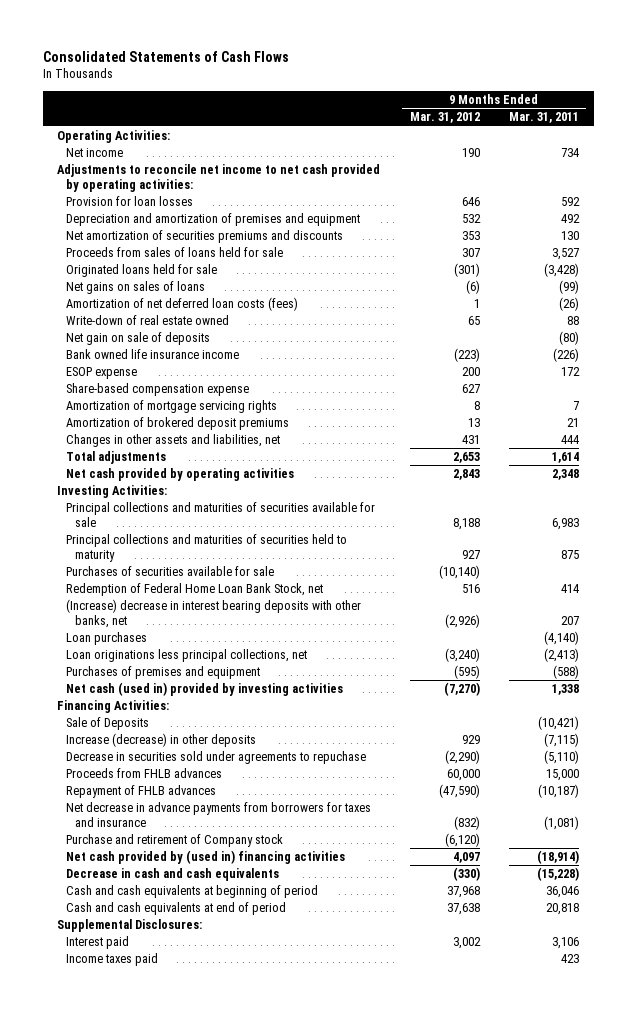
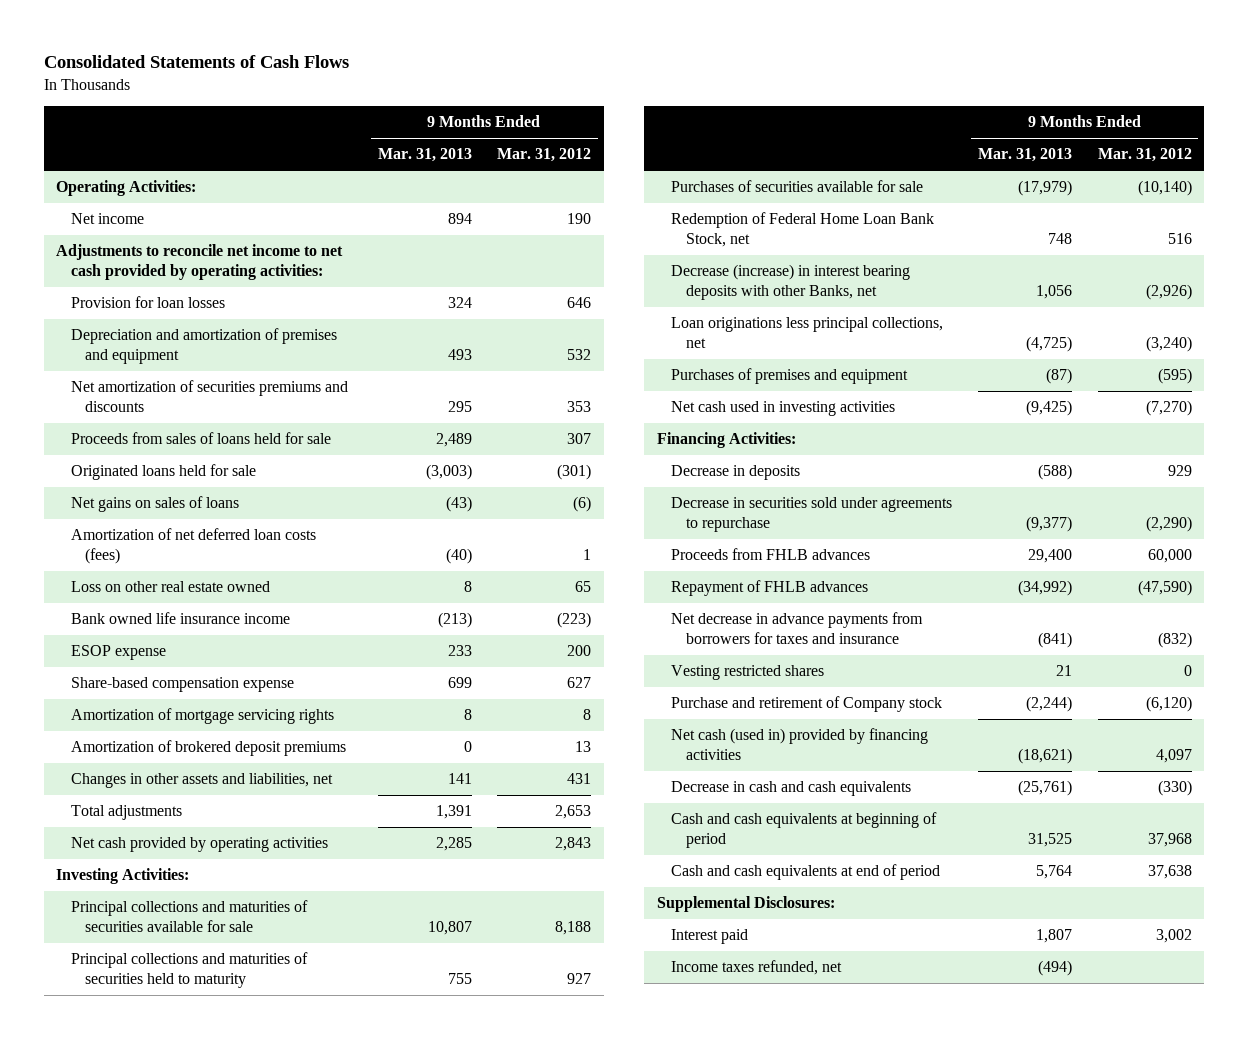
- | 9 Months Ended Mar. 31, 2012 | 9 Months Ended Mar. 31, 2011
+ | 9 Months Ended Mar. 31, 2013 | 9 Months Ended Mar. 31, 2012
- Write-down of real estate owned | 65 | 88
- Net gain on sale of deposits | | (80)
+ Loss on other real estate owned | 8 | 65
- (Increase) decrease in interest bearing deposits with other banks, net | (2,926) | 207
- Loan purchases | | (4,140)
+ Decrease (increase) in interest bearing deposits with other Banks, net | 1,056 | (2,926)
- Net cash (used in) provided by investing activities | (7,270) | 1,338
+ Net cash used in investing activities | (9,425) | (7,270)
- Sale of Deposits | | (10,421)
- Increase (decrease) in other deposits | 929 | (7,115)
- Decrease in securities sold under agreements to repuchase | (2,290) | (5,110)
+ Decrease in deposits | (588) | 929
+ Decrease in securities sold under agreements to repurchase | (9,377) | (2,290)
+ Vesting restricted shares | 21 | 0
- Net cash provided by (used in) financing activities | 4,097 | (18,914)
+ Net cash (used in) provided by financing activities | (18,621) | 4,097
- Income taxes paid | | 423
+ Income taxes refunded, net | (494) |

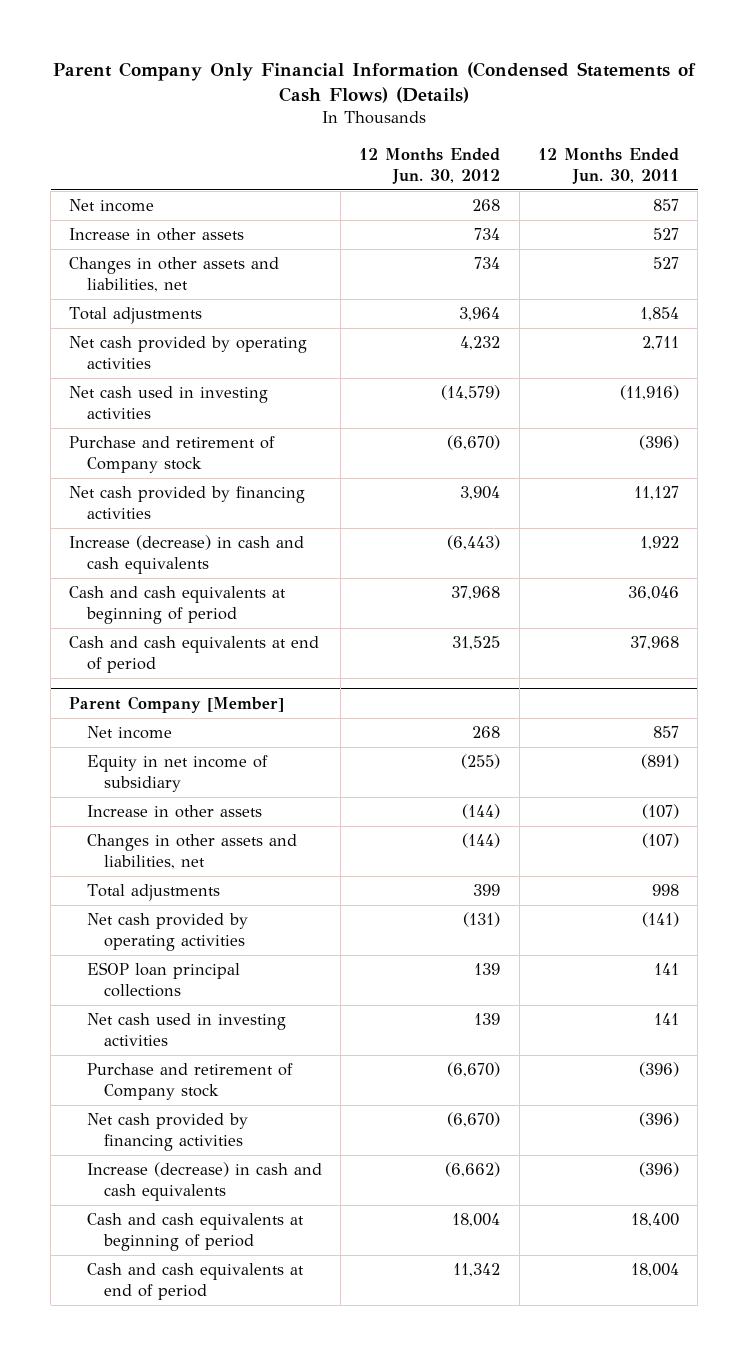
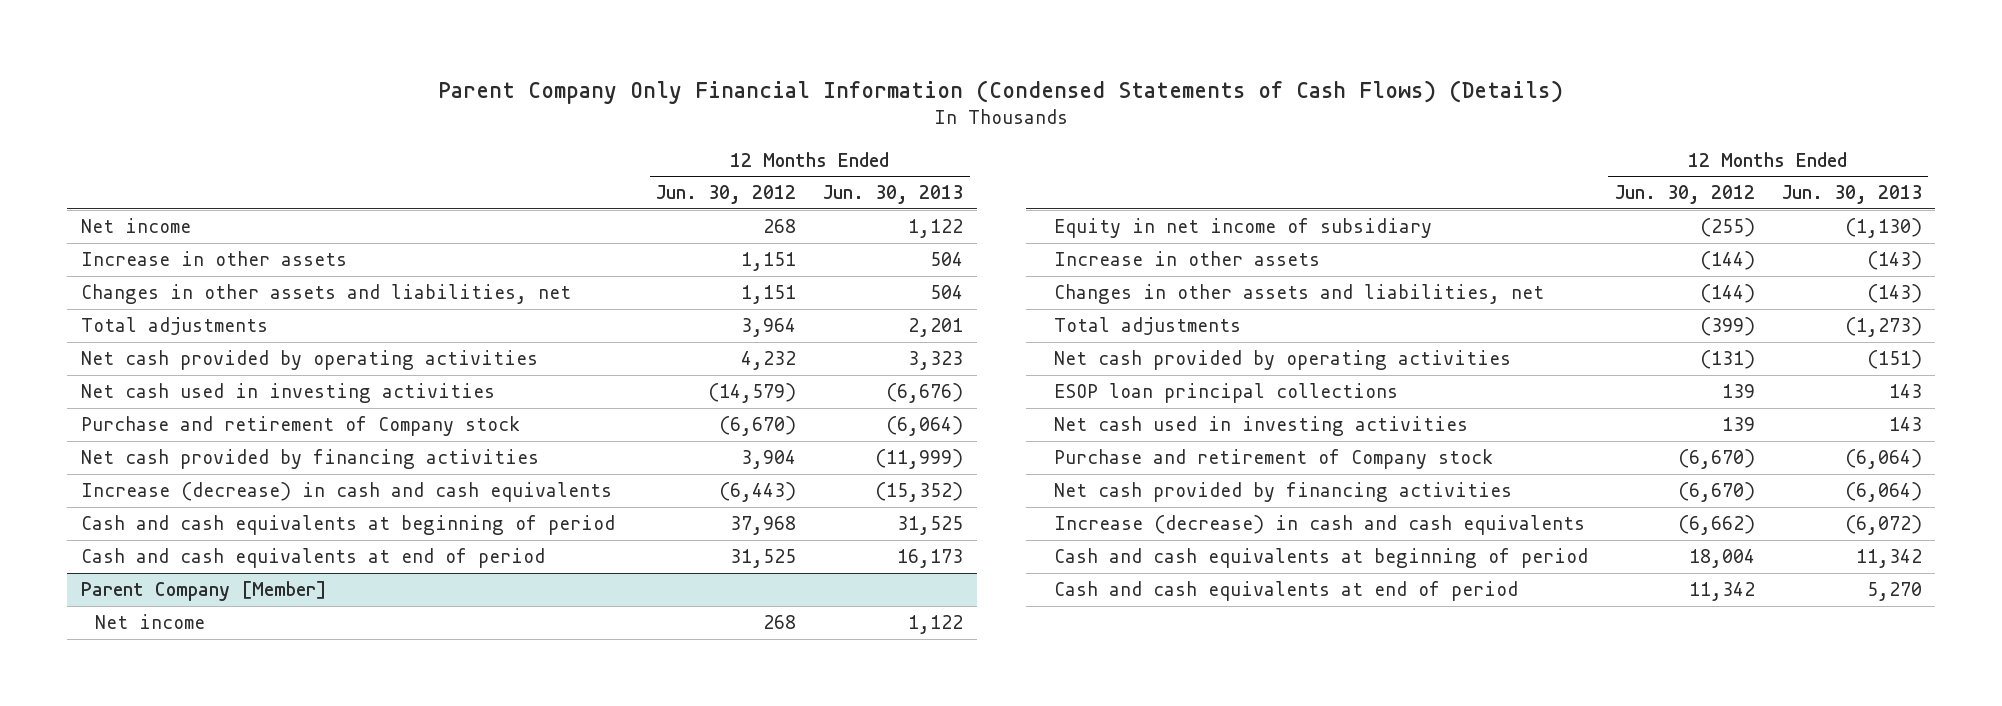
- | 12 Months Ended Jun. 30, 2012 | 12 Months Ended Jun. 30, 2011
+ | 12 Months Ended Jun. 30, 2012 | 12 Months Ended Jun. 30, 2013
- Increase in other assets | 734 | 527
- Changes in other assets and liabilities, net | 734 | 527
+ Increase in other assets | 1,151 | 504
+ Changes in other assets and liabilities, net | 1,151 | 504
@ Parent Company [Member]
- Total adjustments | 399 | 998
+ Total adjustments | (399) | (1,273)

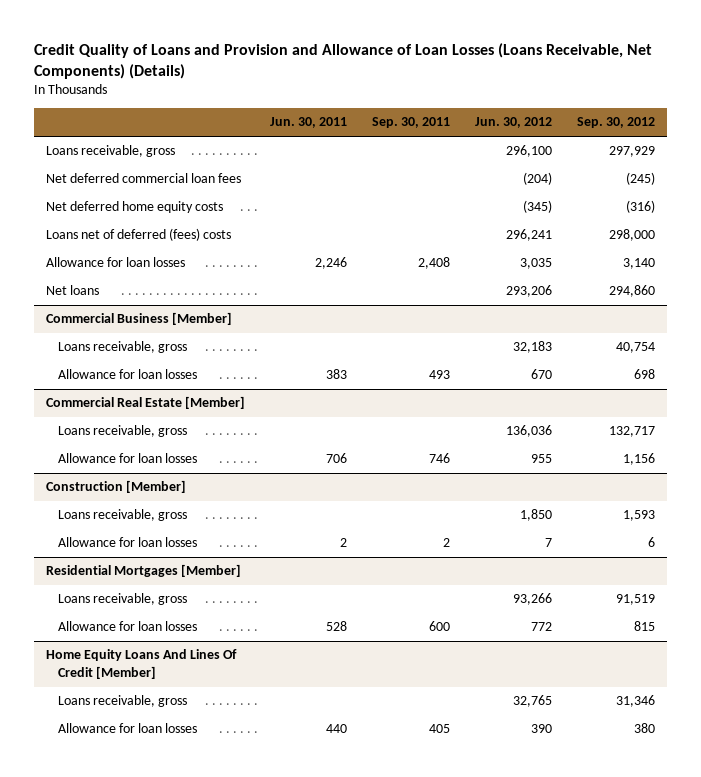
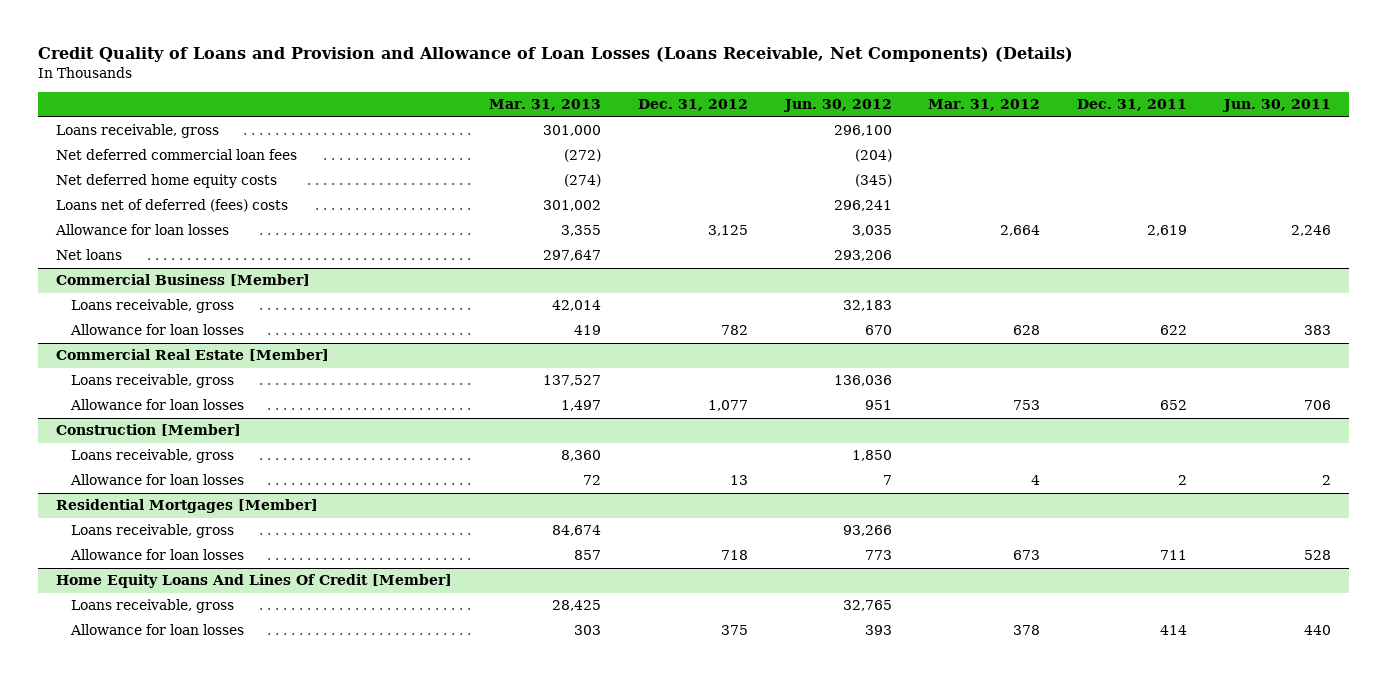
- | Jun. 30, 2011 | Sep. 30, 2011 | Jun. 30, 2012 | Sep. 30, 2012
+ | Mar. 31, 2013 | Dec. 31, 2012 | Jun. 30, 2012 | Mar. 31, 2012 | Dec. 31, 2011 | Jun. 30, 2011
@ Commercial Real Estate [Member]
- Allowance for loan losses | 706 | 746 | 955 | 1,156
+ Allowance for loan losses | 1,497 | 1,077 | 951 | 753 | 652 | 706
@ Residential Mortgages [Member]
- Allowance for loan losses | 528 | 600 | 772 | 815
+ Allowance for loan losses | 857 | 718 | 773 | 673 | 711 | 528
@ Home Equity Loans And Lines Of Credit [Member]
- Allowance for loan losses | 440 | 405 | 390 | 380
+ Allowance for loan losses | 303 | 375 | 393 | 378 | 414 | 440

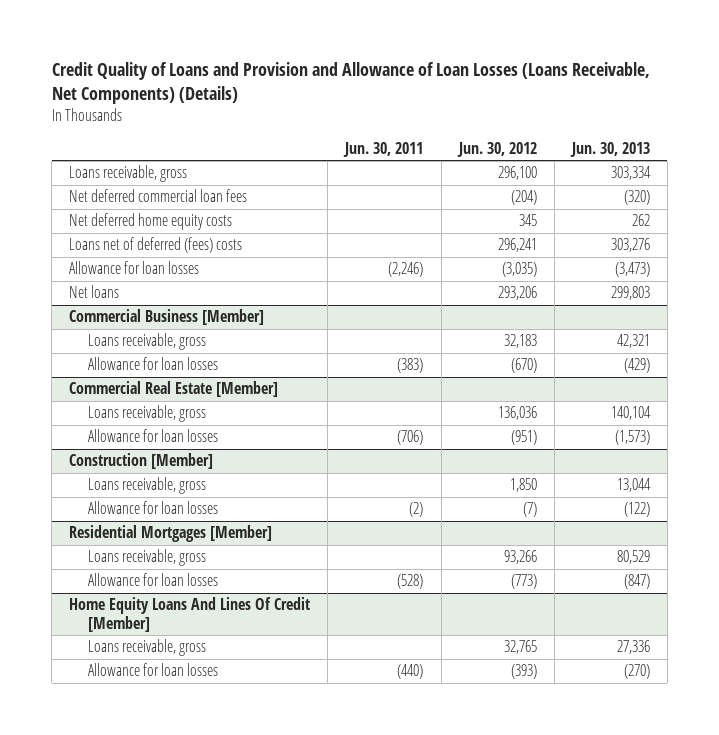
- | Mar. 31, 2013 | Dec. 31, 2012 | Jun. 30, 2012 | Mar. 31, 2012 | Dec. 31, 2011 | Jun. 30, 2011
+ | Jun. 30, 2011 | Jun. 30, 2012 | Jun. 30, 2013
- Net deferred home equity costs | (274) | | (345) | | |
+ Net deferred home equity costs | | 345 | 262
- Allowance for loan losses | 3,355 | 3,125 | 3,035 | 2,664 | 2,619 | 2,246
+ Allowance for loan losses | (2,246) | (3,035) | (3,473)
@ Commercial Business [Member]
- Allowance for loan losses | 419 | 782 | 670 | 628 | 622 | 383
+ Allowance for loan losses | (383) | (670) | (429)
@ Commercial Real Estate [Member]
- Allowance for loan losses | 1,497 | 1,077 | 951 | 753 | 652 | 706
+ Allowance for loan losses | (706) | (951) | (1,573)
@ Construction [Member]
- Allowance for loan losses | 72 | 13 | 7 | 4 | 2 | 2
+ Allowance for loan losses | (2) | (7) | (122)
@ Residential Mortgages [Member]
- Allowance for loan losses | 857 | 718 | 773 | 673 | 711 | 528
+ Allowance for loan losses | (528) | (773) | (847)
@ Home Equity Loans And Lines Of Credit [Member]
- Allowance for loan losses | 303 | 375 | 393 | 378 | 414 | 440
+ Allowance for loan losses | (440) | (393) | (270)

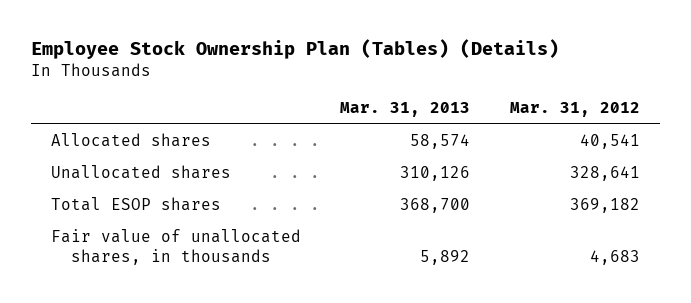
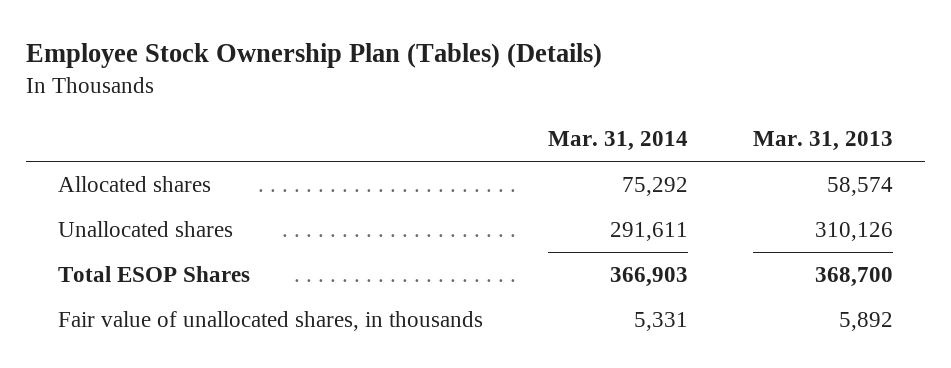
- | Mar. 31, 2013 | Mar. 31, 2012
+ | Mar. 31, 2014 | Mar. 31, 2013
- Total ESOP shares | 368,700 | 369,182
+ Total ESOP Shares | 366,903 | 368,700

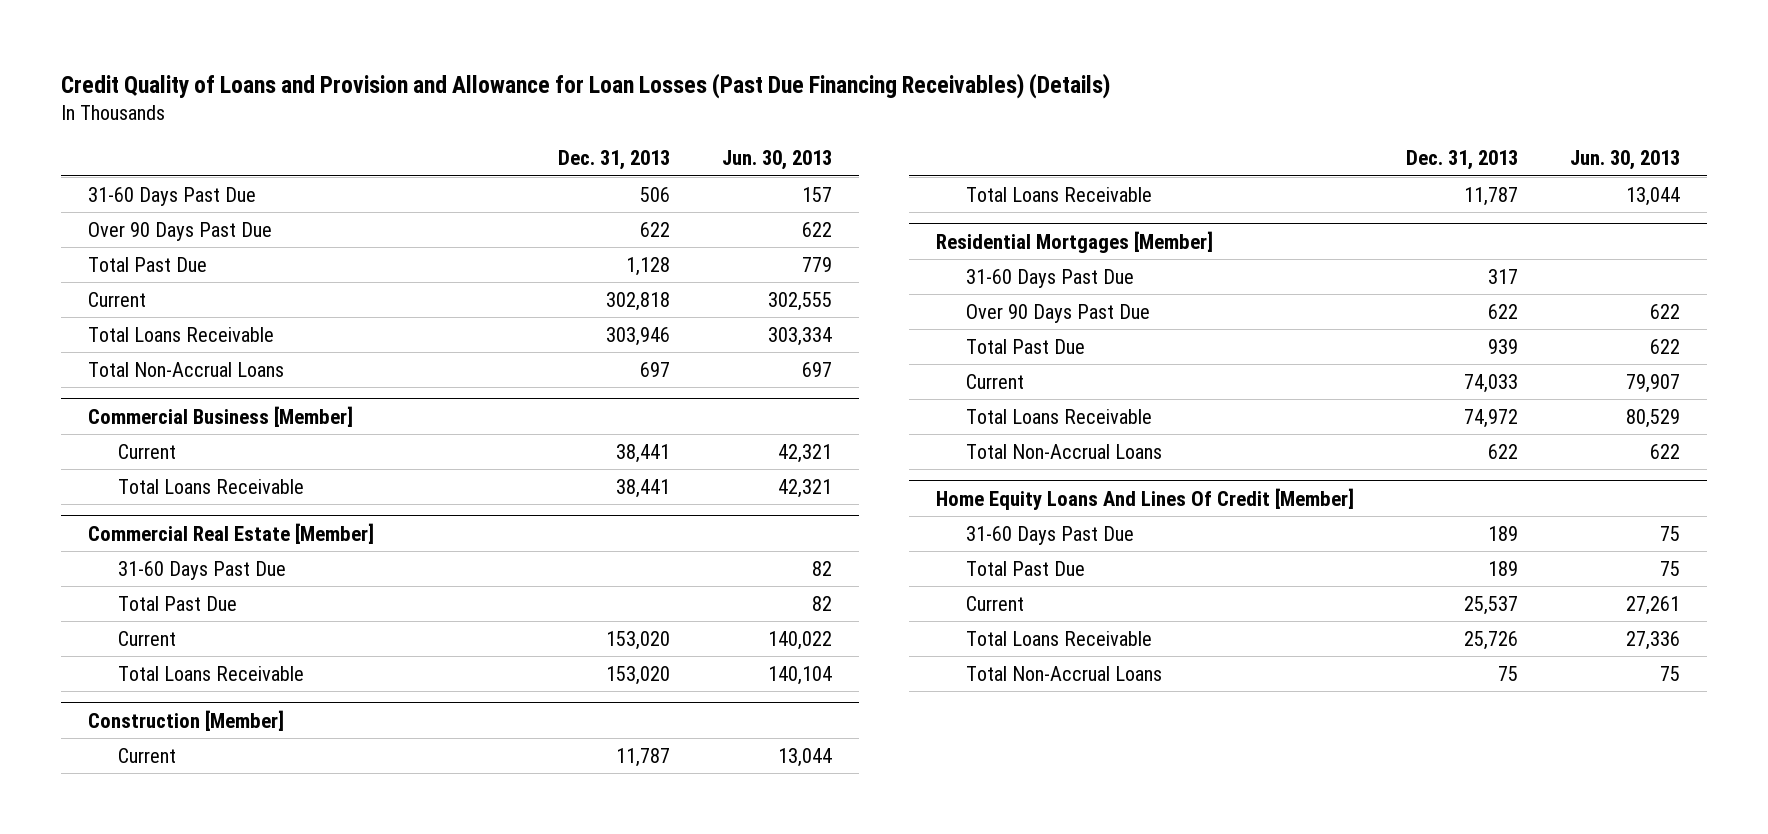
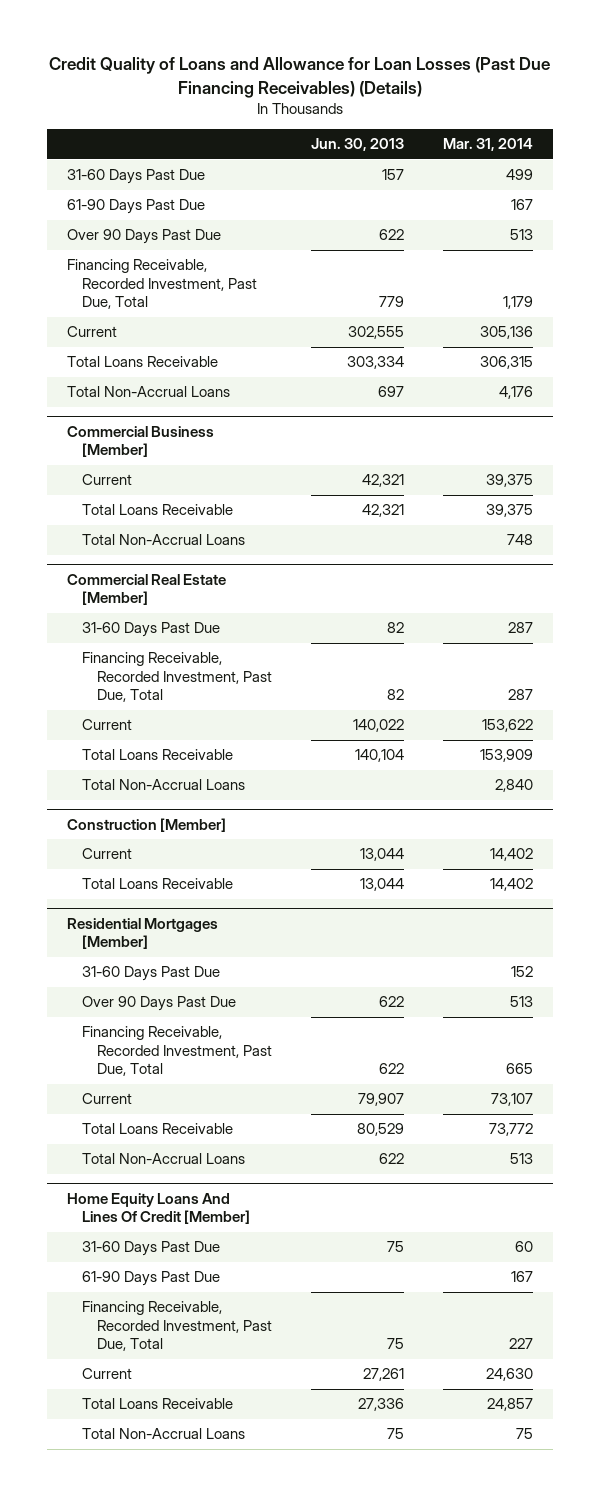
- Credit Quality of Loans and Provision and Allowance for Loan Losses (Past Due Financing Receivables) (Details)
+ Credit Quality of Loans and Allowance for Loan Losses (Past Due Financing Receivables) (Details)
- | Dec. 31, 2013 | Jun. 30, 2013
+ | Jun. 30, 2013 | Mar. 31, 2014
+ 61-90 Days Past Due | | 167
- Total Past Due | 1,128 | 779
+ Financing Receivable, Recorded Investment, Past Due, Total | 779 | 1,179
@ Commercial Business [Member]
+ Total Non-Accrual Loans | | 748
@ Commercial Real Estate [Member]
- Total Past Due | | 82
+ Financing Receivable, Recorded Investment, Past Due, Total | 82 | 287
+ Total Non-Accrual Loans | | 2,840
@ Residential Mortgages [Member]
- Total Past Due | 939 | 622
+ Financing Receivable, Recorded Investment, Past Due, Total | 622 | 665
@ Home Equity Loans And Lines Of Credit [Member]
- Total Past Due | 189 | 75
+ 61-90 Days Past Due | | 167
+ Financing Receivable, Recorded Investment, Past Due, Total | 75 | 227

